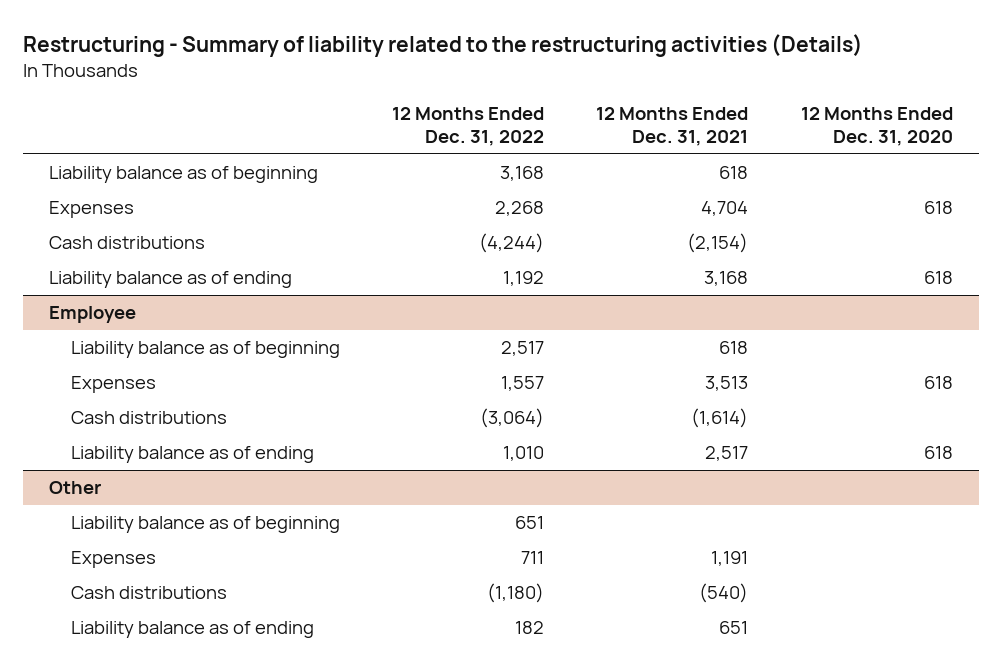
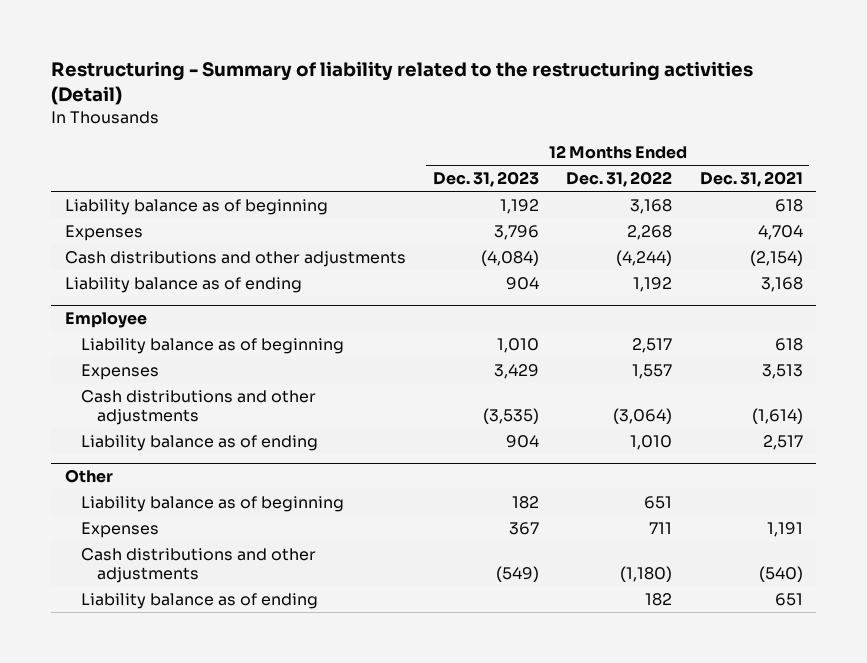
- Restructuring - Summary of liability related to the restructuring activities (Details)
+ Restructuring - Summary of liability related to the restructuring activities (Detail)
- | 12 Months Ended Dec. 31, 2022 | 12 Months Ended Dec. 31, 2021 | 12 Months Ended Dec. 31, 2020
+ | 12 Months Ended Dec. 31, 2023 | 12 Months Ended Dec. 31, 2022 | 12 Months Ended Dec. 31, 2021
- Cash distributions | (4,244) | (2,154) |
+ Cash distributions and other adjustments | (4,084) | (4,244) | (2,154)
@ Employee
- Cash distributions | (3,064) | (1,614) |
+ Cash distributions and other adjustments | (3,535) | (3,064) | (1,614)
@ Other
- Cash distributions | (1,180) | (540) |
+ Cash distributions and other adjustments | (549) | (1,180) | (540)

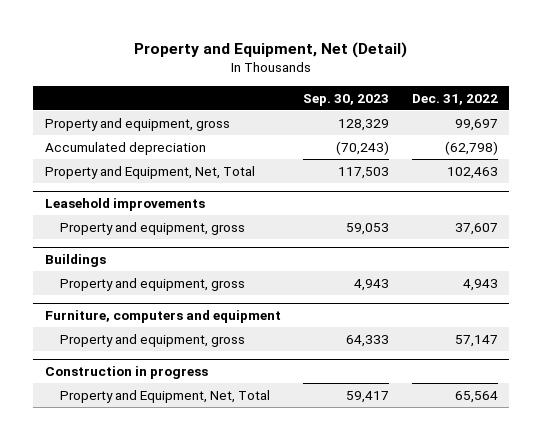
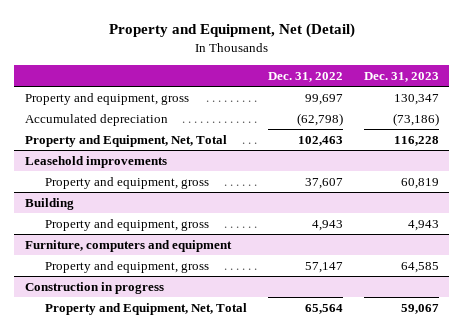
- | Sep. 30, 2023 | Dec. 31, 2022
+ | Dec. 31, 2022 | Dec. 31, 2023
- Buildings
+ Building

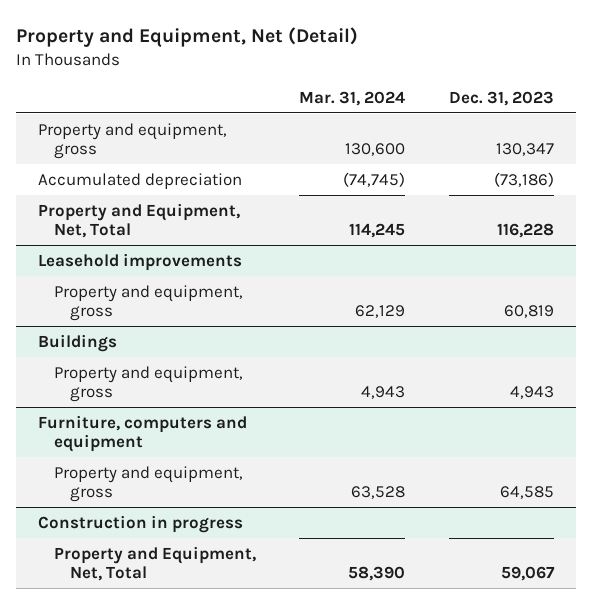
- | Dec. 31, 2022 | Dec. 31, 2023
+ | Mar. 31, 2024 | Dec. 31, 2023
- Building
+ Buildings

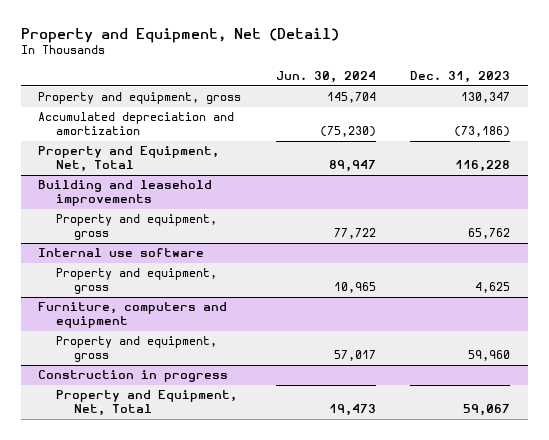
- | Mar. 31, 2024 | Dec. 31, 2023
+ | Jun. 30, 2024 | Dec. 31, 2023
- Accumulated depreciation | (74,745) | (73,186)
+ Accumulated depreciation and amortization | (75,230) | (73,186)
- Leasehold improvements
- Property and equipment, gross | 62,129 | 60,819
- Buildings
- Property and equipment, gross | 4,943 | 4,943
+ Building and leasehold improvements
+ Property and equipment, gross | 77,722 | 65,762
+ Internal use software
+ Property and equipment, gross | 10,965 | 4,625
@ Furniture, computers and equipment
- Property and equipment, gross | 63,528 | 64,585
+ Property and equipment, gross | 57,017 | 59,960

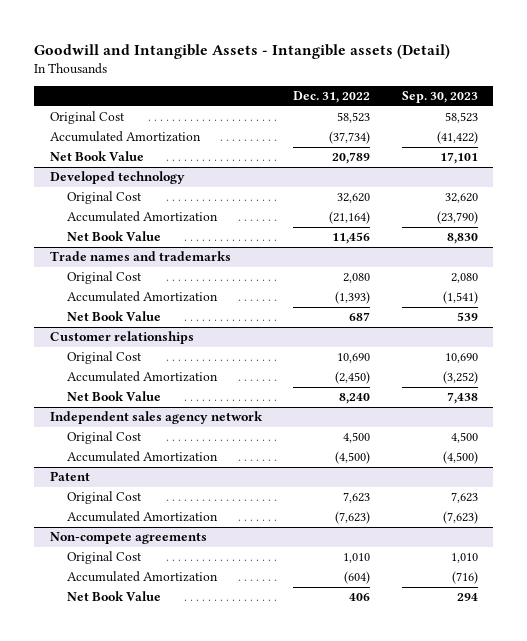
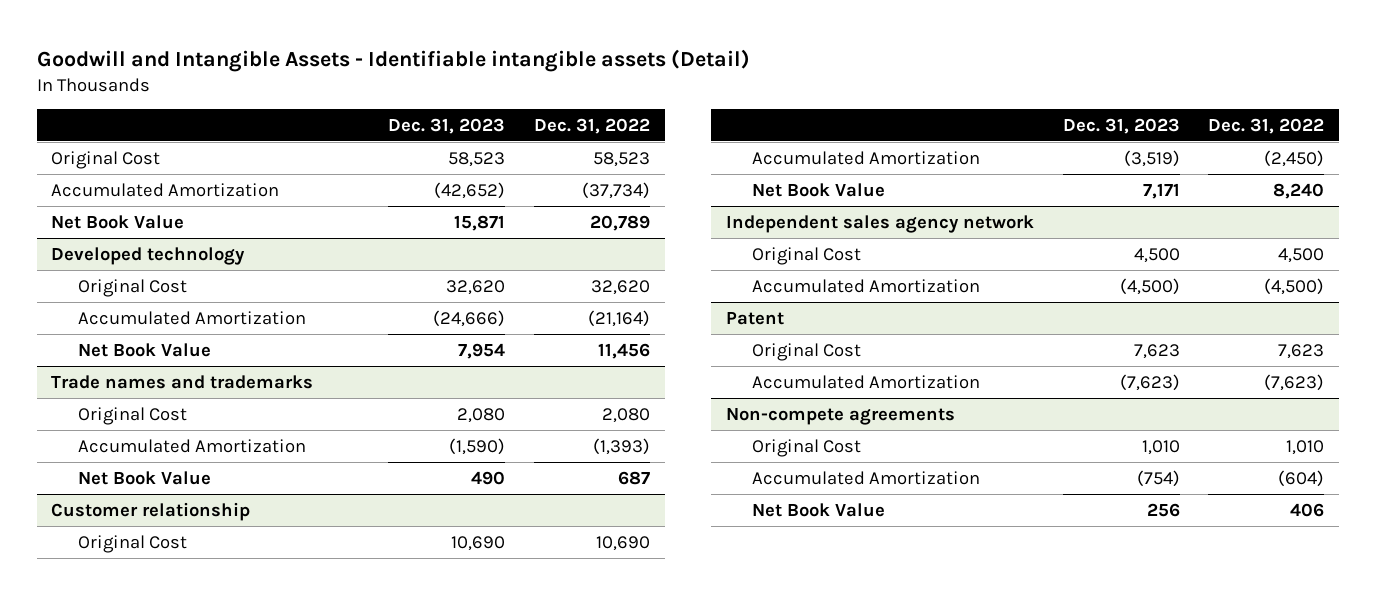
- Goodwill and Intangible Assets - Intangible assets (Detail)
+ Goodwill and Intangible Assets - Identifiable intangible assets (Detail)
- | Dec. 31, 2022 | Sep. 30, 2023
+ | Dec. 31, 2023 | Dec. 31, 2022
- Customer relationships
+ Customer relationship

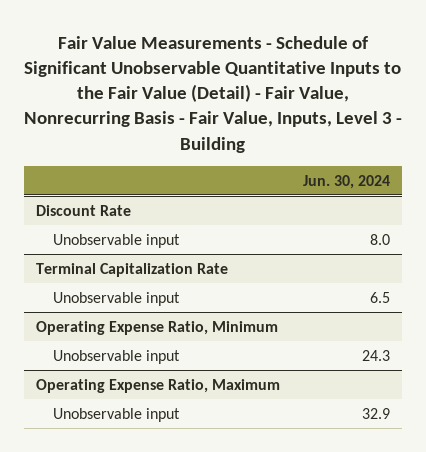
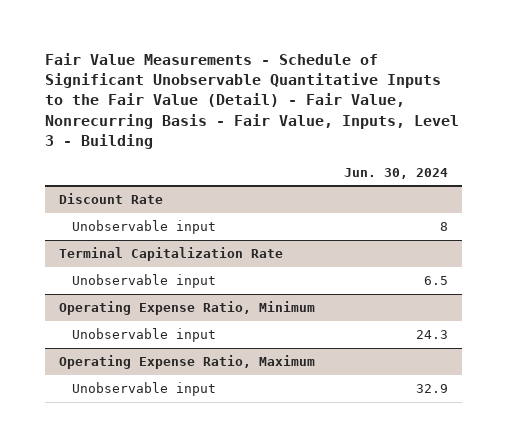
@ Discount Rate
- Unobservable input | 8.0
+ Unobservable input | 8

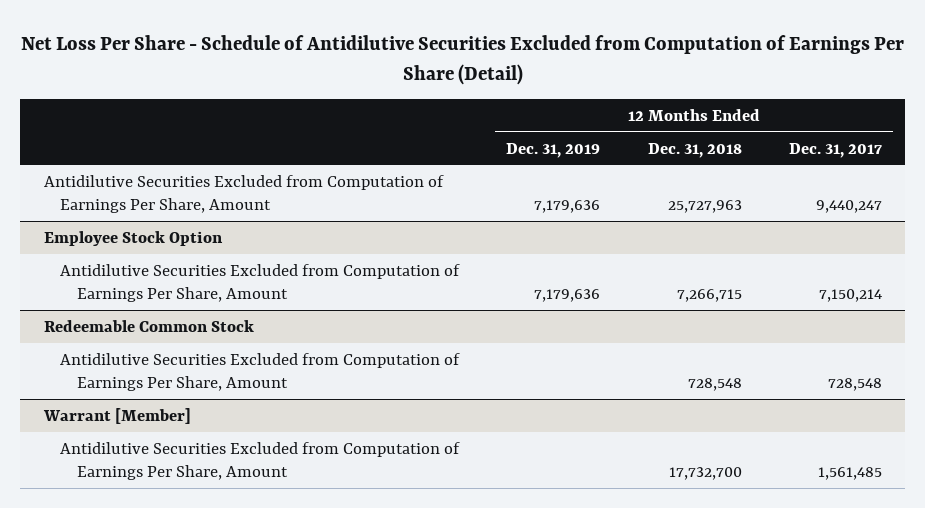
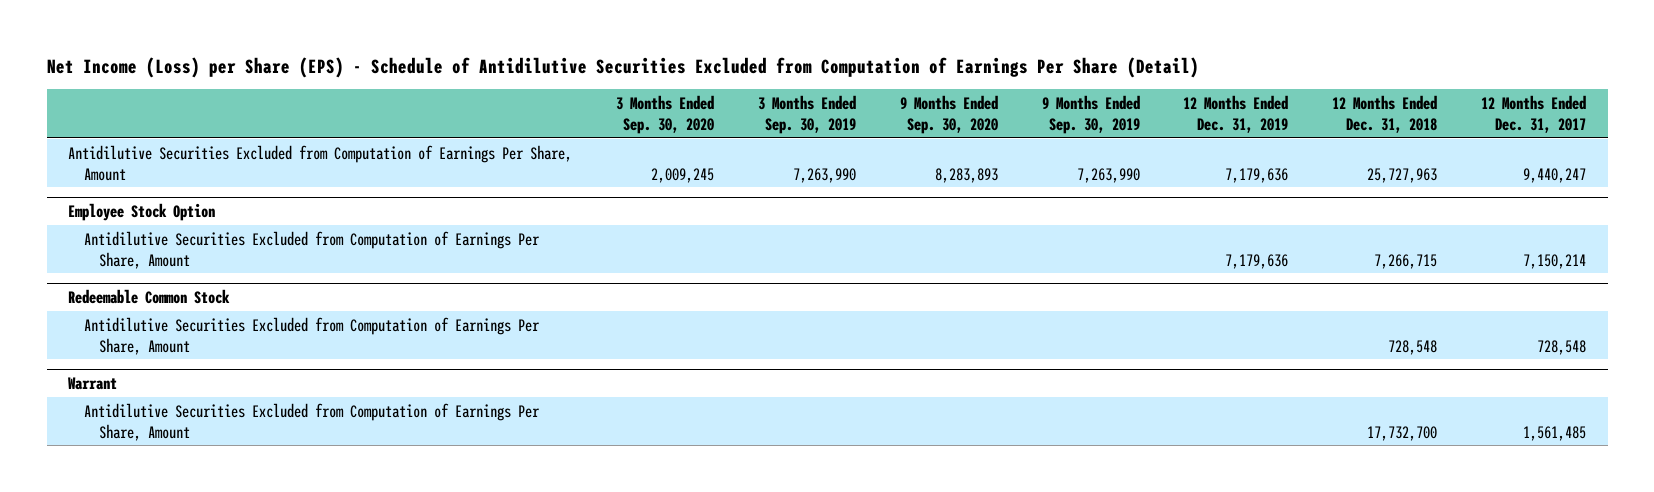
- Net Loss Per Share - Schedule of Antidilutive Securities Excluded from Computation of Earnings Per Share (Detail)
+ Net Income (Loss) per Share (EPS) - Schedule of Antidilutive Securities Excluded from Computation of Earnings Per Share (Detail)
- | 12 Months Ended Dec. 31, 2019 | 12 Months Ended Dec. 31, 2018 | 12 Months Ended Dec. 31, 2017
+ | 3 Months Ended Sep. 30, 2020 | 3 Months Ended Sep. 30, 2019 | 9 Months Ended Sep. 30, 2020 | 9 Months Ended Sep. 30, 2019 | 12 Months Ended Dec. 31, 2019 | 12 Months Ended Dec. 31, 2018 | 12 Months Ended Dec. 31, 2017
- Warrant [Member]
+ Warrant

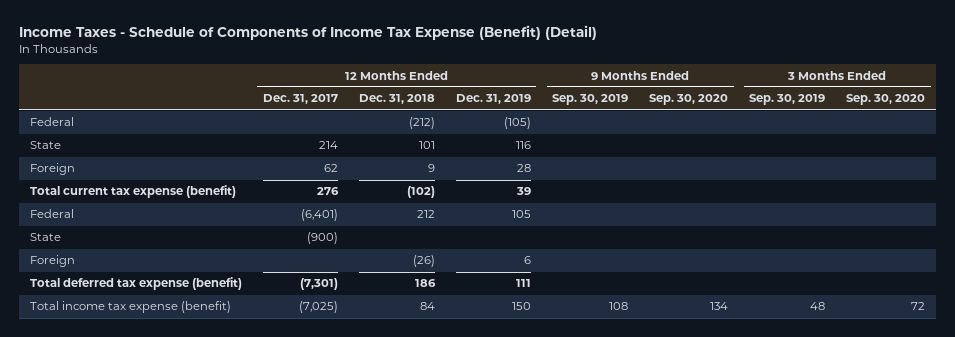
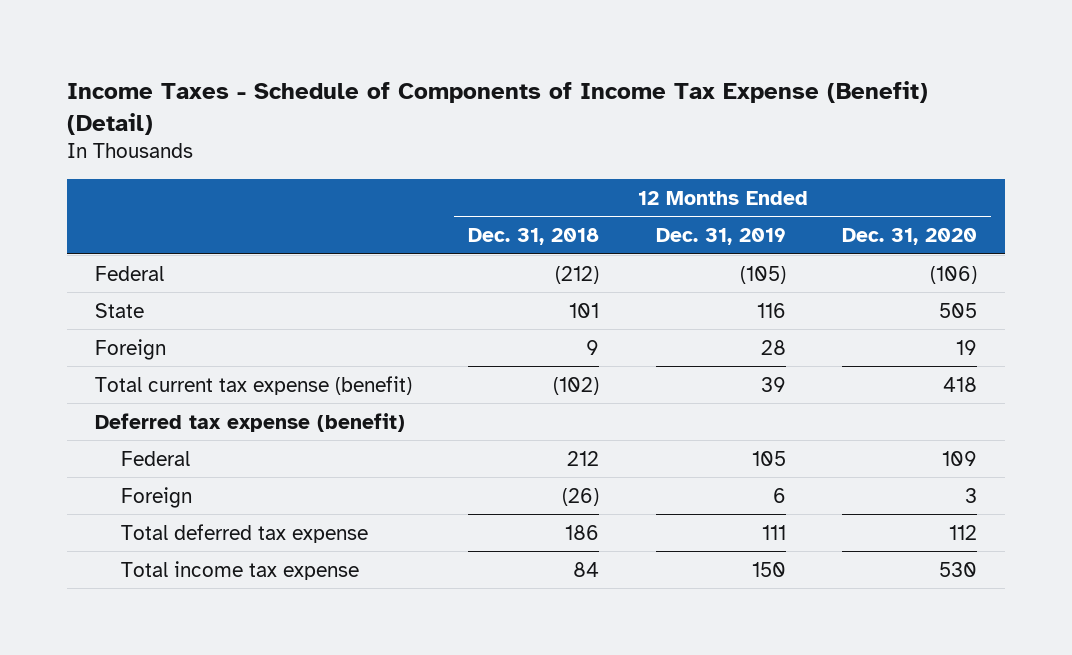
- | 12 Months Ended Dec. 31, 2017 | 12 Months Ended Dec. 31, 2018 | 12 Months Ended Dec. 31, 2019 | 9 Months Ended Sep. 30, 2019 | 9 Months Ended Sep. 30, 2020 | 3 Months Ended Sep. 30, 2019 | 3 Months Ended Sep. 30, 2020
+ | 12 Months Ended Dec. 31, 2018 | 12 Months Ended Dec. 31, 2019 | 12 Months Ended Dec. 31, 2020
+ Deferred tax expense (benefit)
- State | (900) | | | | | |
- Total deferred tax expense (benefit) | (7,301) | 186 | 111 | | | |
- Total income tax expense (benefit) | (7,025) | 84 | 150 | 108 | 134 | 48 | 72
+ Total deferred tax expense | 186 | 111 | 112
+ Total income tax expense | 84 | 150 | 530

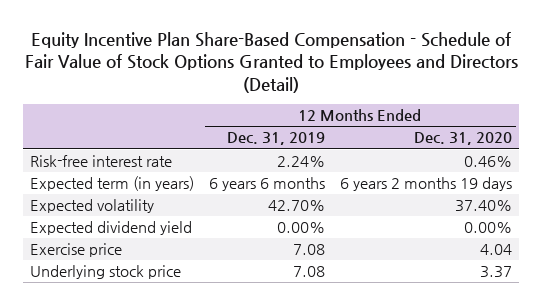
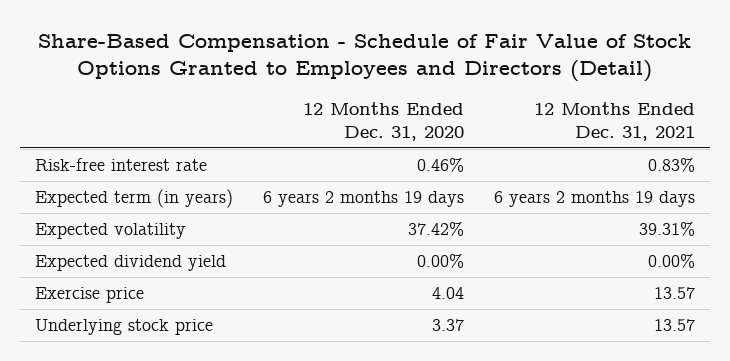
- Equity Incentive Plan Share-Based Compensation - Schedule of Fair Value of Stock Options Granted to Employees and Directors (Detail)
+ Share-Based Compensation - Schedule of Fair Value of Stock Options Granted to Employees and Directors (Detail)
- | 12 Months Ended Dec. 31, 2019 | 12 Months Ended Dec. 31, 2020
+ | 12 Months Ended Dec. 31, 2020 | 12 Months Ended Dec. 31, 2021
- Expected volatility | 42.70% | 37.40%
+ Expected volatility | 37.42% | 39.31%

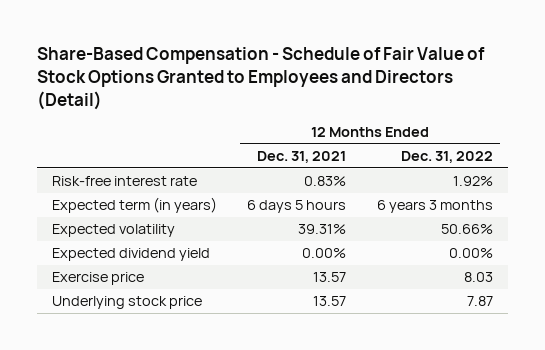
- | 12 Months Ended Dec. 31, 2020 | 12 Months Ended Dec. 31, 2021
+ | 12 Months Ended Dec. 31, 2021 | 12 Months Ended Dec. 31, 2022
- Expected term (in years) | 6 years 2 months 19 days | 6 years 2 months 19 days
+ Expected term (in years) | 6 days 5 hours | 6 years 3 months

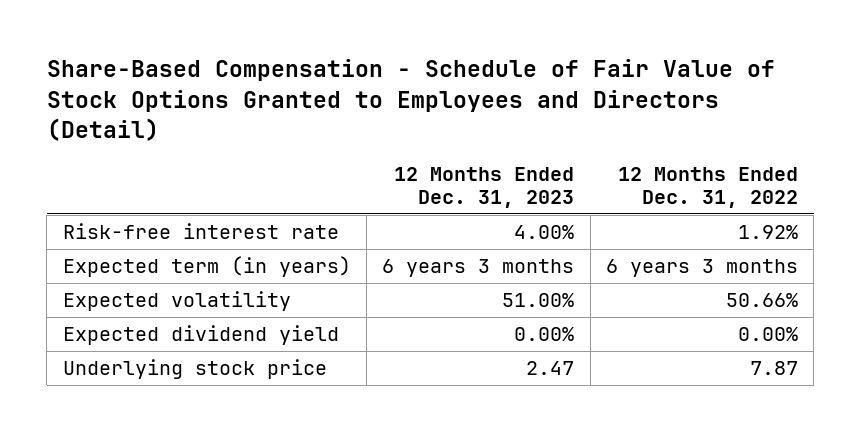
- | 12 Months Ended Dec. 31, 2021 | 12 Months Ended Dec. 31, 2022
+ | 12 Months Ended Dec. 31, 2023 | 12 Months Ended Dec. 31, 2022
- Exercise price | 13.57 | 8.03

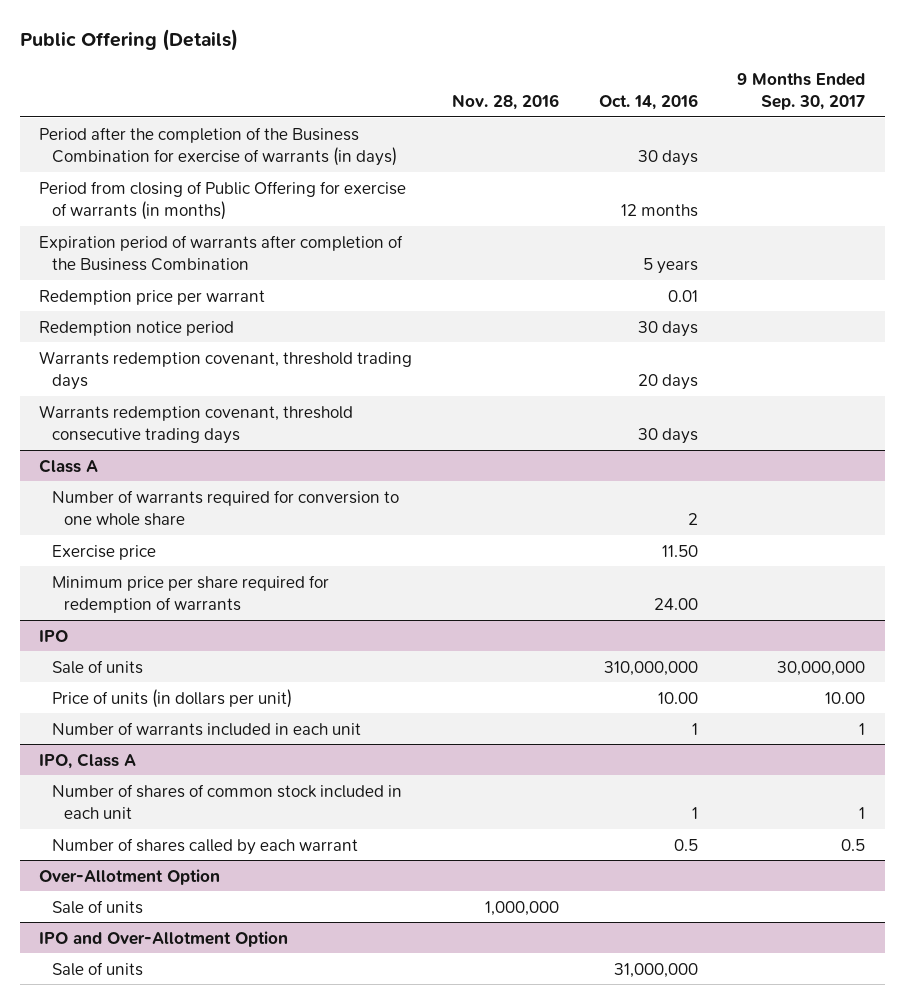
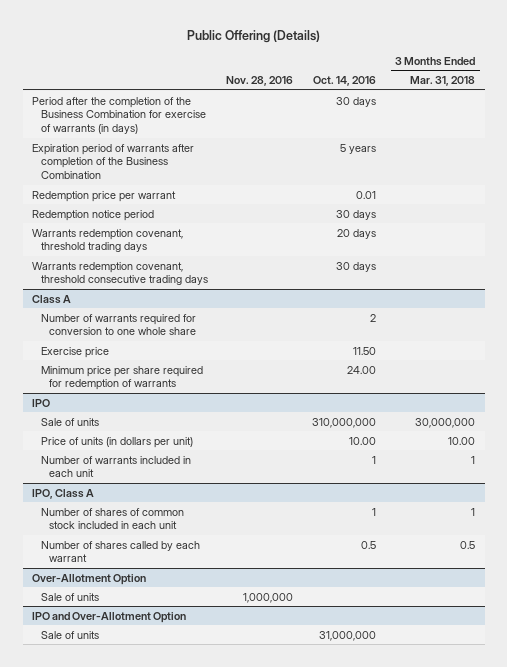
- | Nov. 28, 2016 | Oct. 14, 2016 | 9 Months Ended Sep. 30, 2017
+ | Nov. 28, 2016 | Oct. 14, 2016 | 3 Months Ended Mar. 31, 2018
- Period from closing of Public Offering for exercise of warrants (in months) | | 12 months |

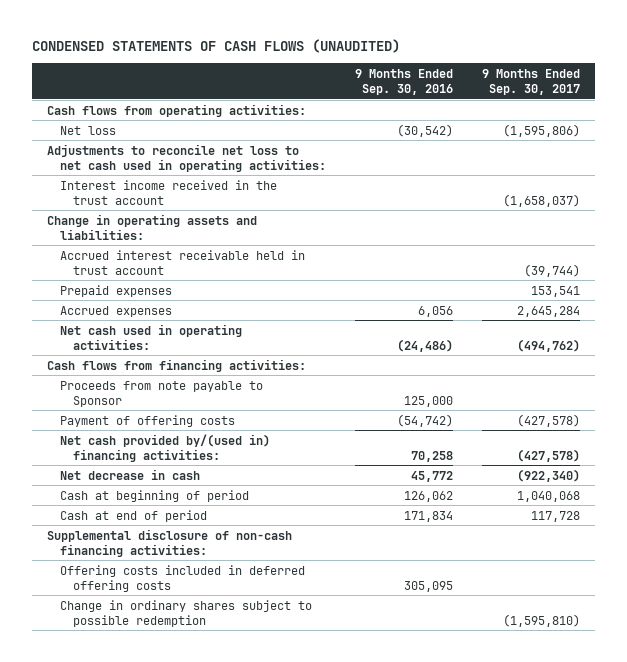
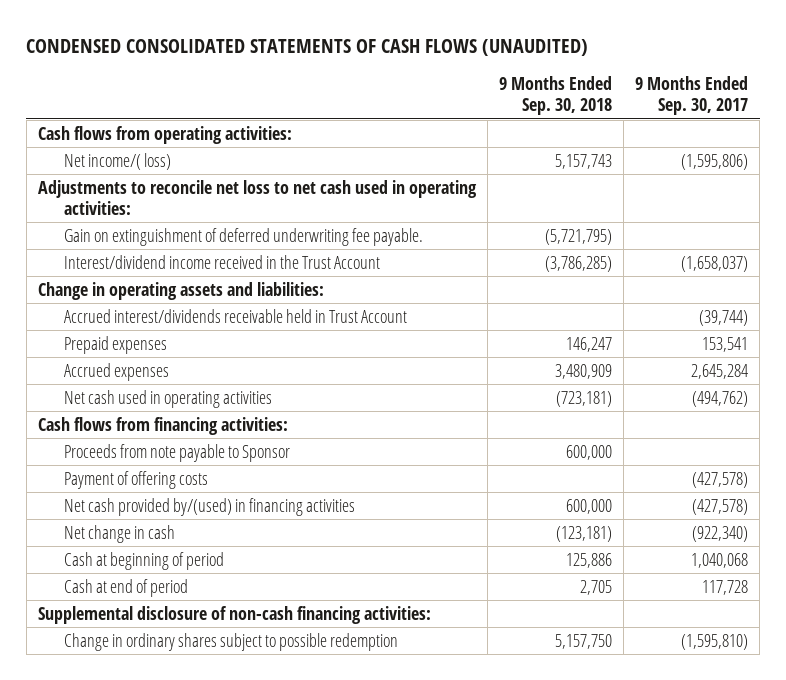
- CONDENSED STATEMENTS OF CASH FLOWS (UNAUDITED)
+ CONDENSED CONSOLIDATED STATEMENTS OF CASH FLOWS (UNAUDITED)
- | 9 Months Ended Sep. 30, 2016 | 9 Months Ended Sep. 30, 2017
+ | 9 Months Ended Sep. 30, 2018 | 9 Months Ended Sep. 30, 2017
- Net loss | (30,542) | (1,595,806)
+ Net income/( loss) | 5,157,743 | (1,595,806)
- Interest income received in the trust account | | (1,658,037)
+ Gain on extinguishment of deferred underwriting fee payable. | (5,721,795) |
+ Interest/dividend income received in the Trust Account | (3,786,285) | (1,658,037)
- Accrued interest receivable held in trust account | | (39,744)
+ Accrued interest/dividends receivable held in Trust Account | | (39,744)
- Net cash used in operating activities: | (24,486) | (494,762)
+ Net cash used in operating activities | (723,181) | (494,762)
- Net cash provided by/(used in) financing activities: | 70,258 | (427,578)
- Net decrease in cash | 45,772 | (922,340)
+ Net cash provided by/(used) in financing activities | 600,000 | (427,578)
+ Net change in cash | (123,181) | (922,340)
- Offering costs included in deferred offering costs | 305,095 |

